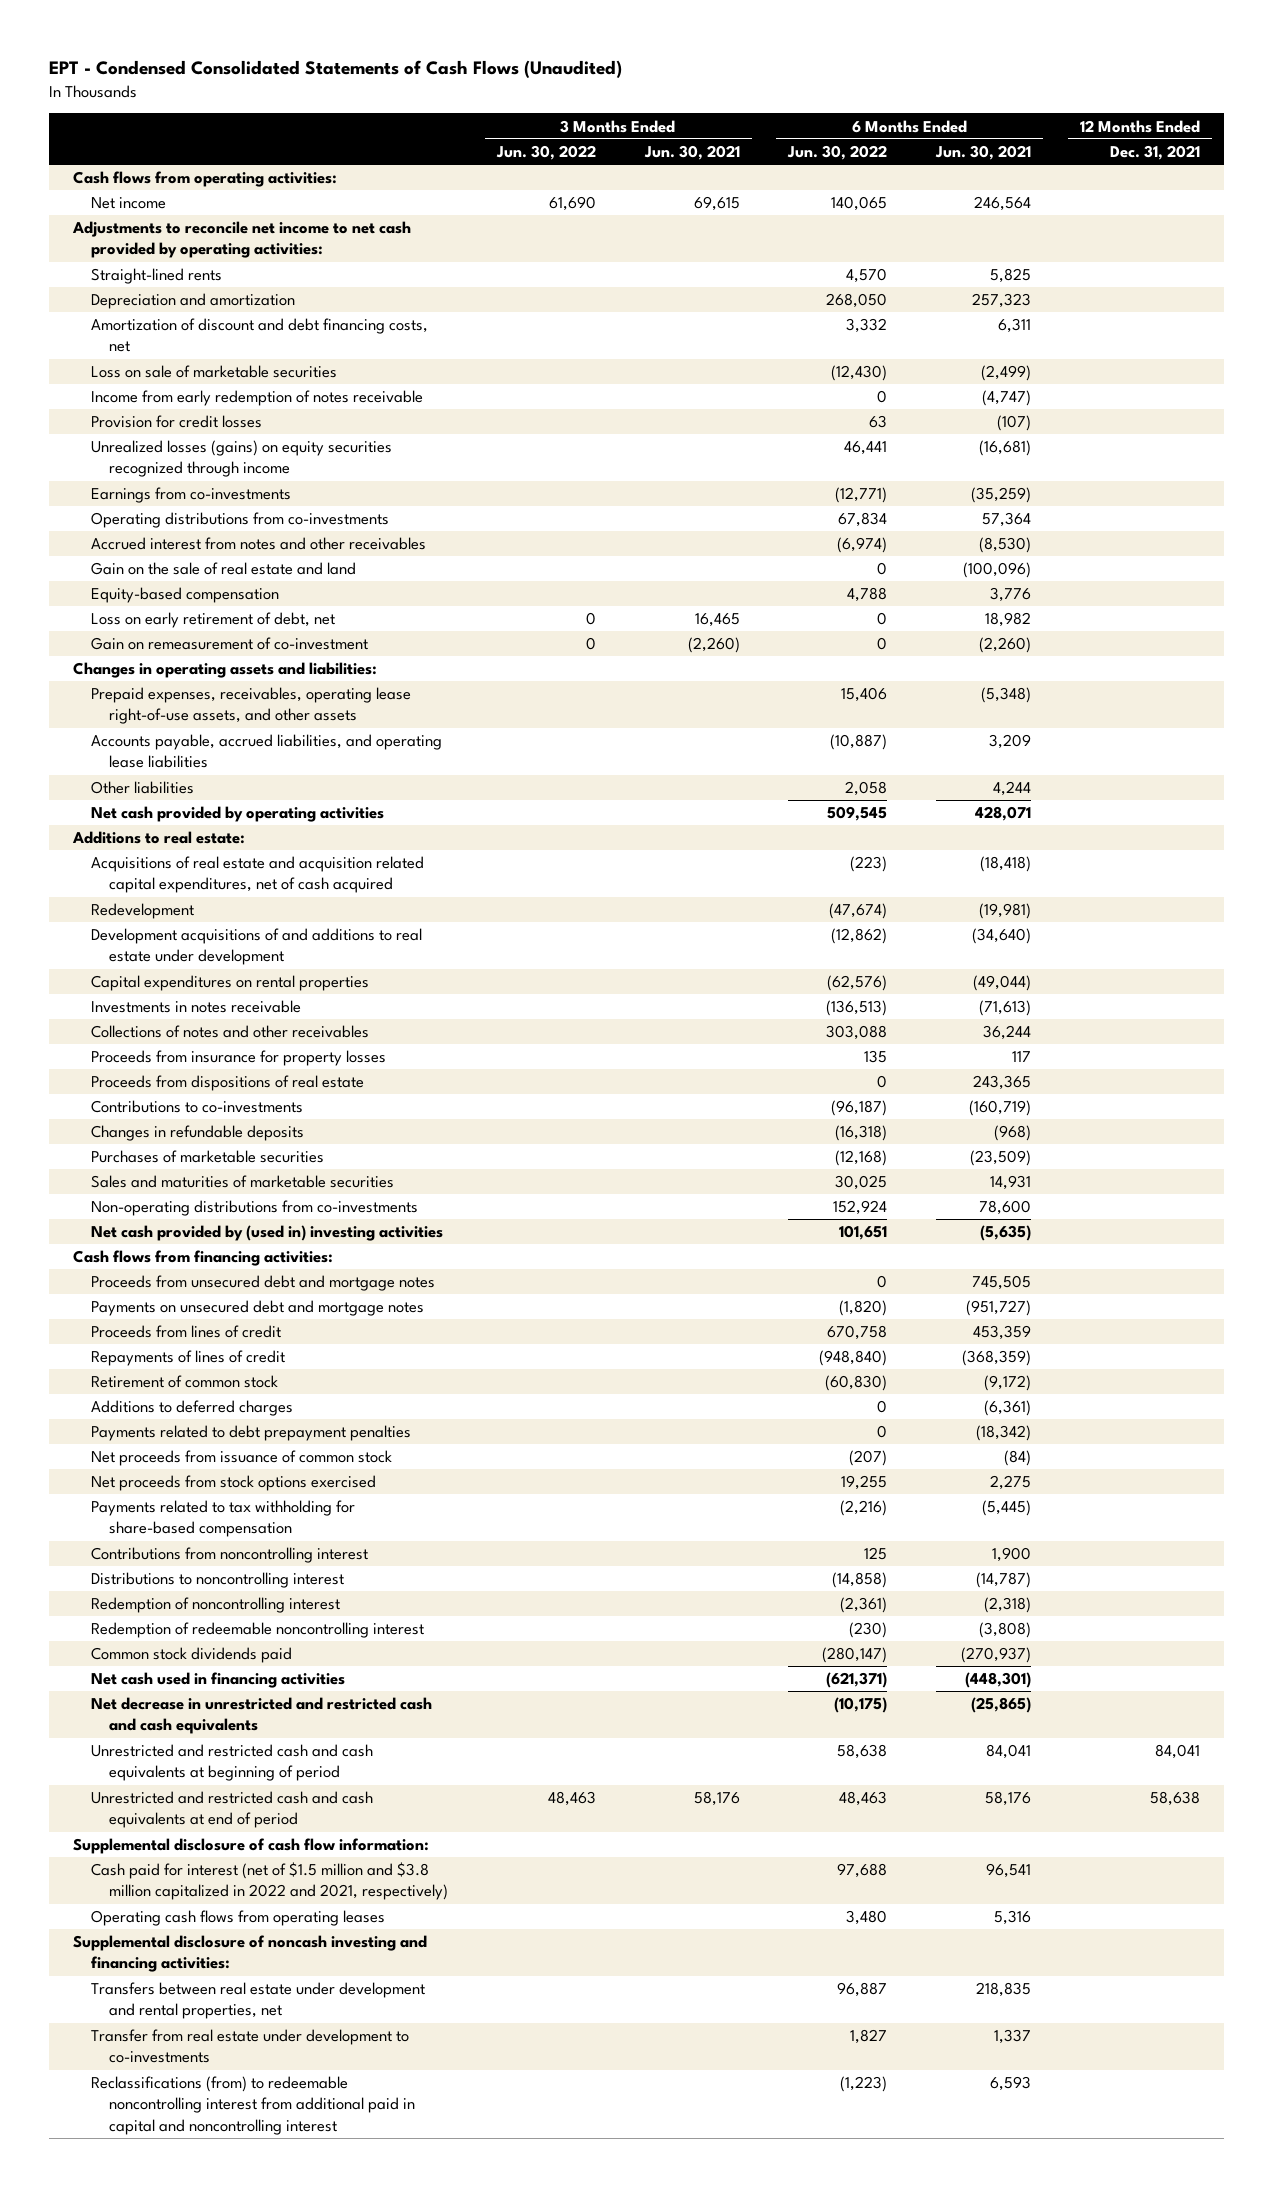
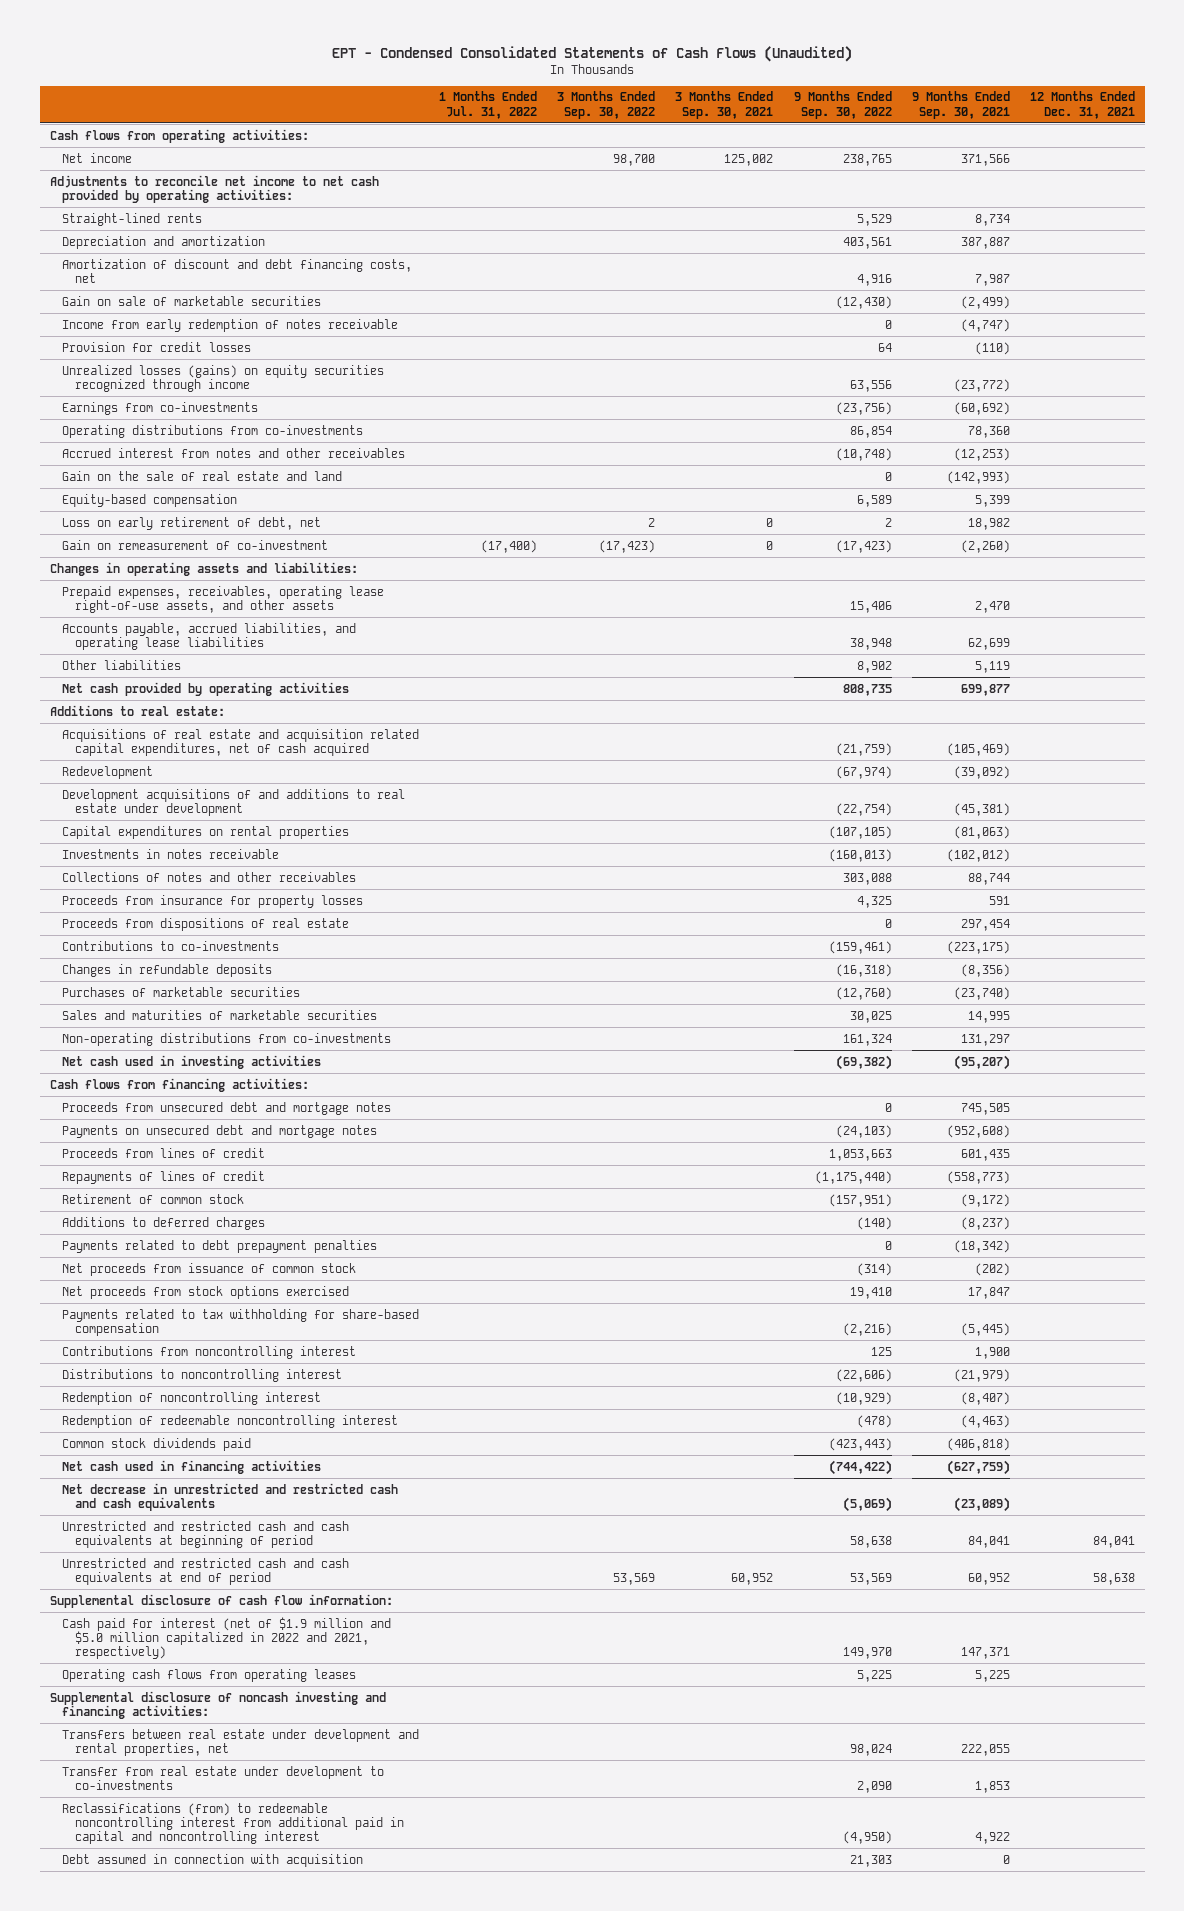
- | 3 Months Ended Jun. 30, 2022 | 3 Months Ended Jun. 30, 2021 | 6 Months Ended Jun. 30, 2022 | 6 Months Ended Jun. 30, 2021 | 12 Months Ended Dec. 31, 2021
+ | 1 Months Ended Jul. 31, 2022 | 3 Months Ended Sep. 30, 2022 | 3 Months Ended Sep. 30, 2021 | 9 Months Ended Sep. 30, 2022 | 9 Months Ended Sep. 30, 2021 | 12 Months Ended Dec. 31, 2021
- Loss on sale of marketable securities | | | (12,430) | (2,499) |
+ Gain on sale of marketable securities | | | | (12,430) | (2,499) |
- Net cash provided by (used in) investing activities | | | 101,651 | (5,635) |
+ Net cash used in investing activities | | | | (69,382) | (95,207) |
- Cash paid for interest (net of $1.5 million and $3.8 million capitalized in 2022 and 2021, respectively) | | | 97,688 | 96,541 |
+ Cash paid for interest (net of $1.9 million and $5.0 million capitalized in 2022 and 2021, respectively) | | | | 149,970 | 147,371 |
+ Debt assumed in connection with acquisition | | | | 21,303 | 0 |

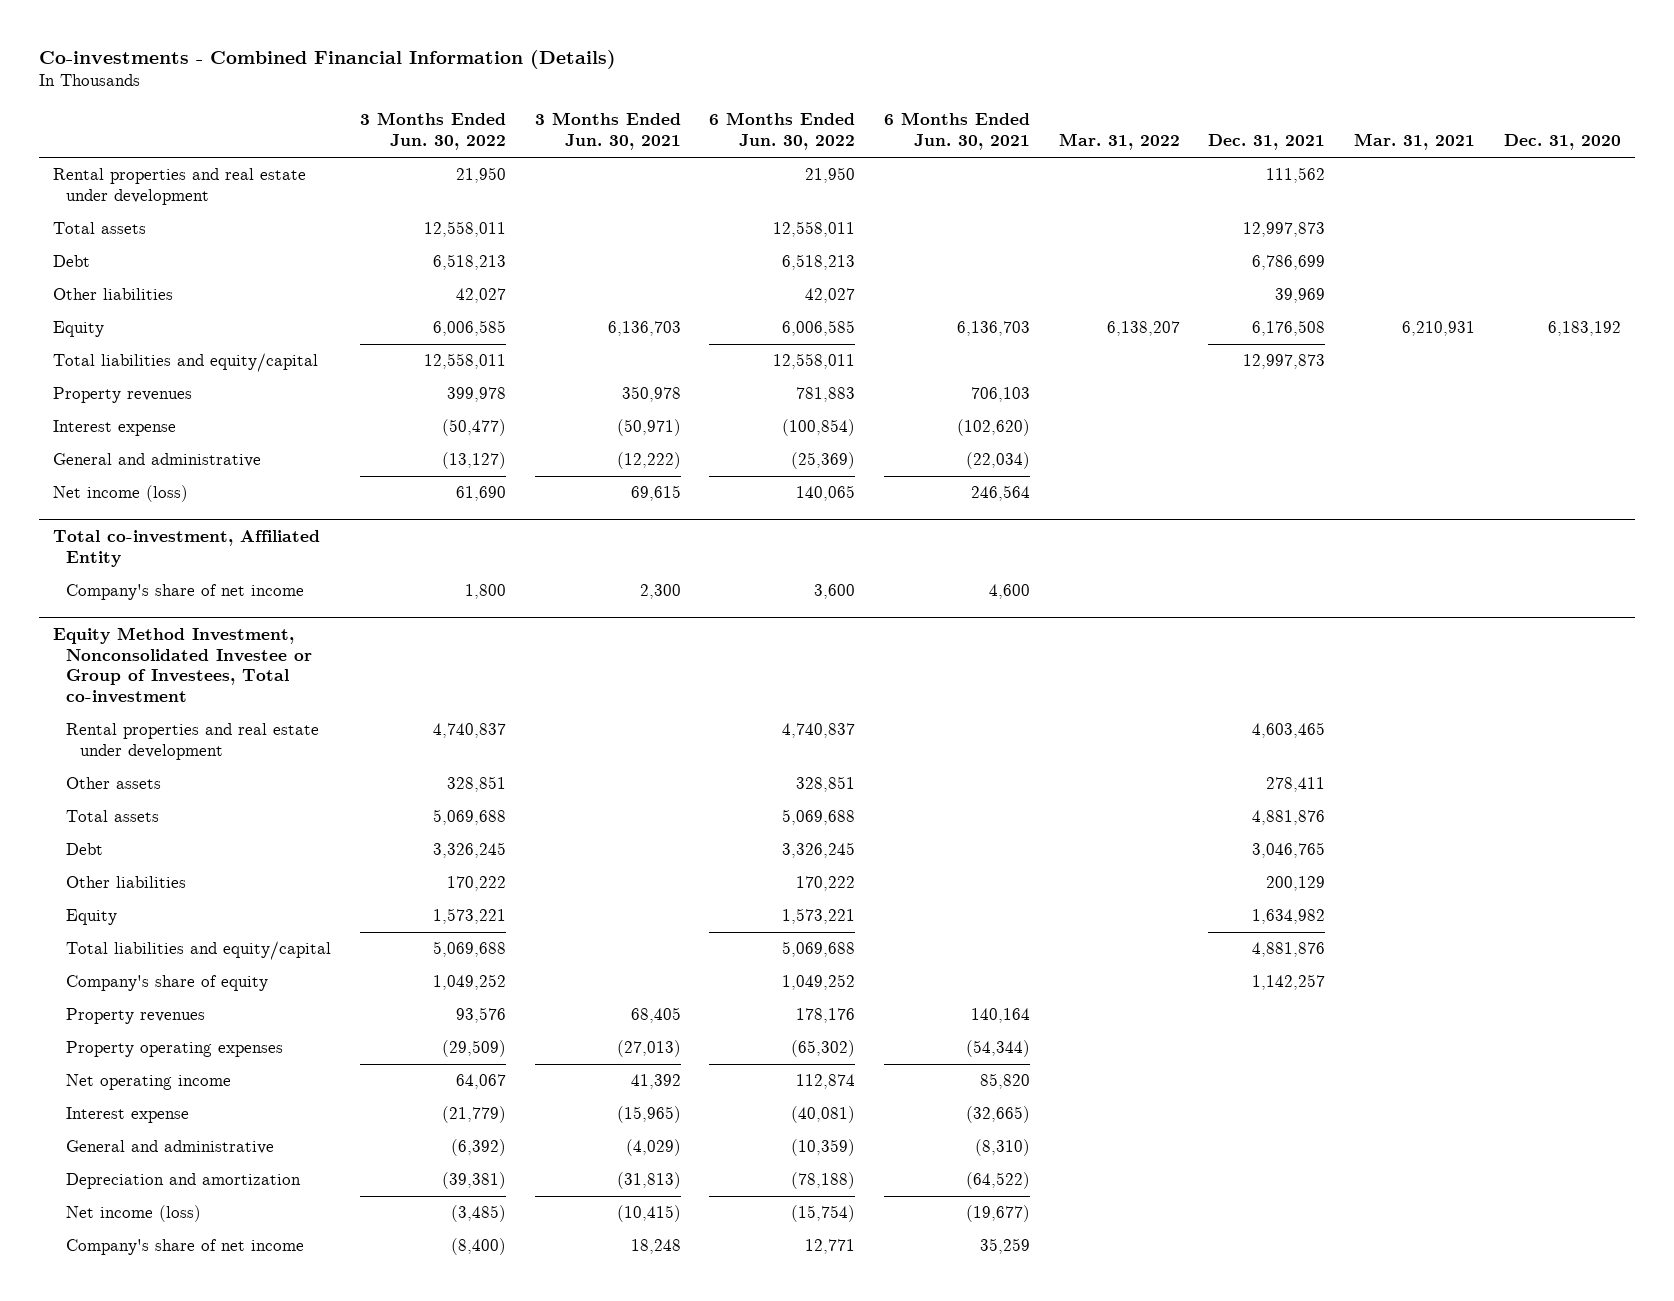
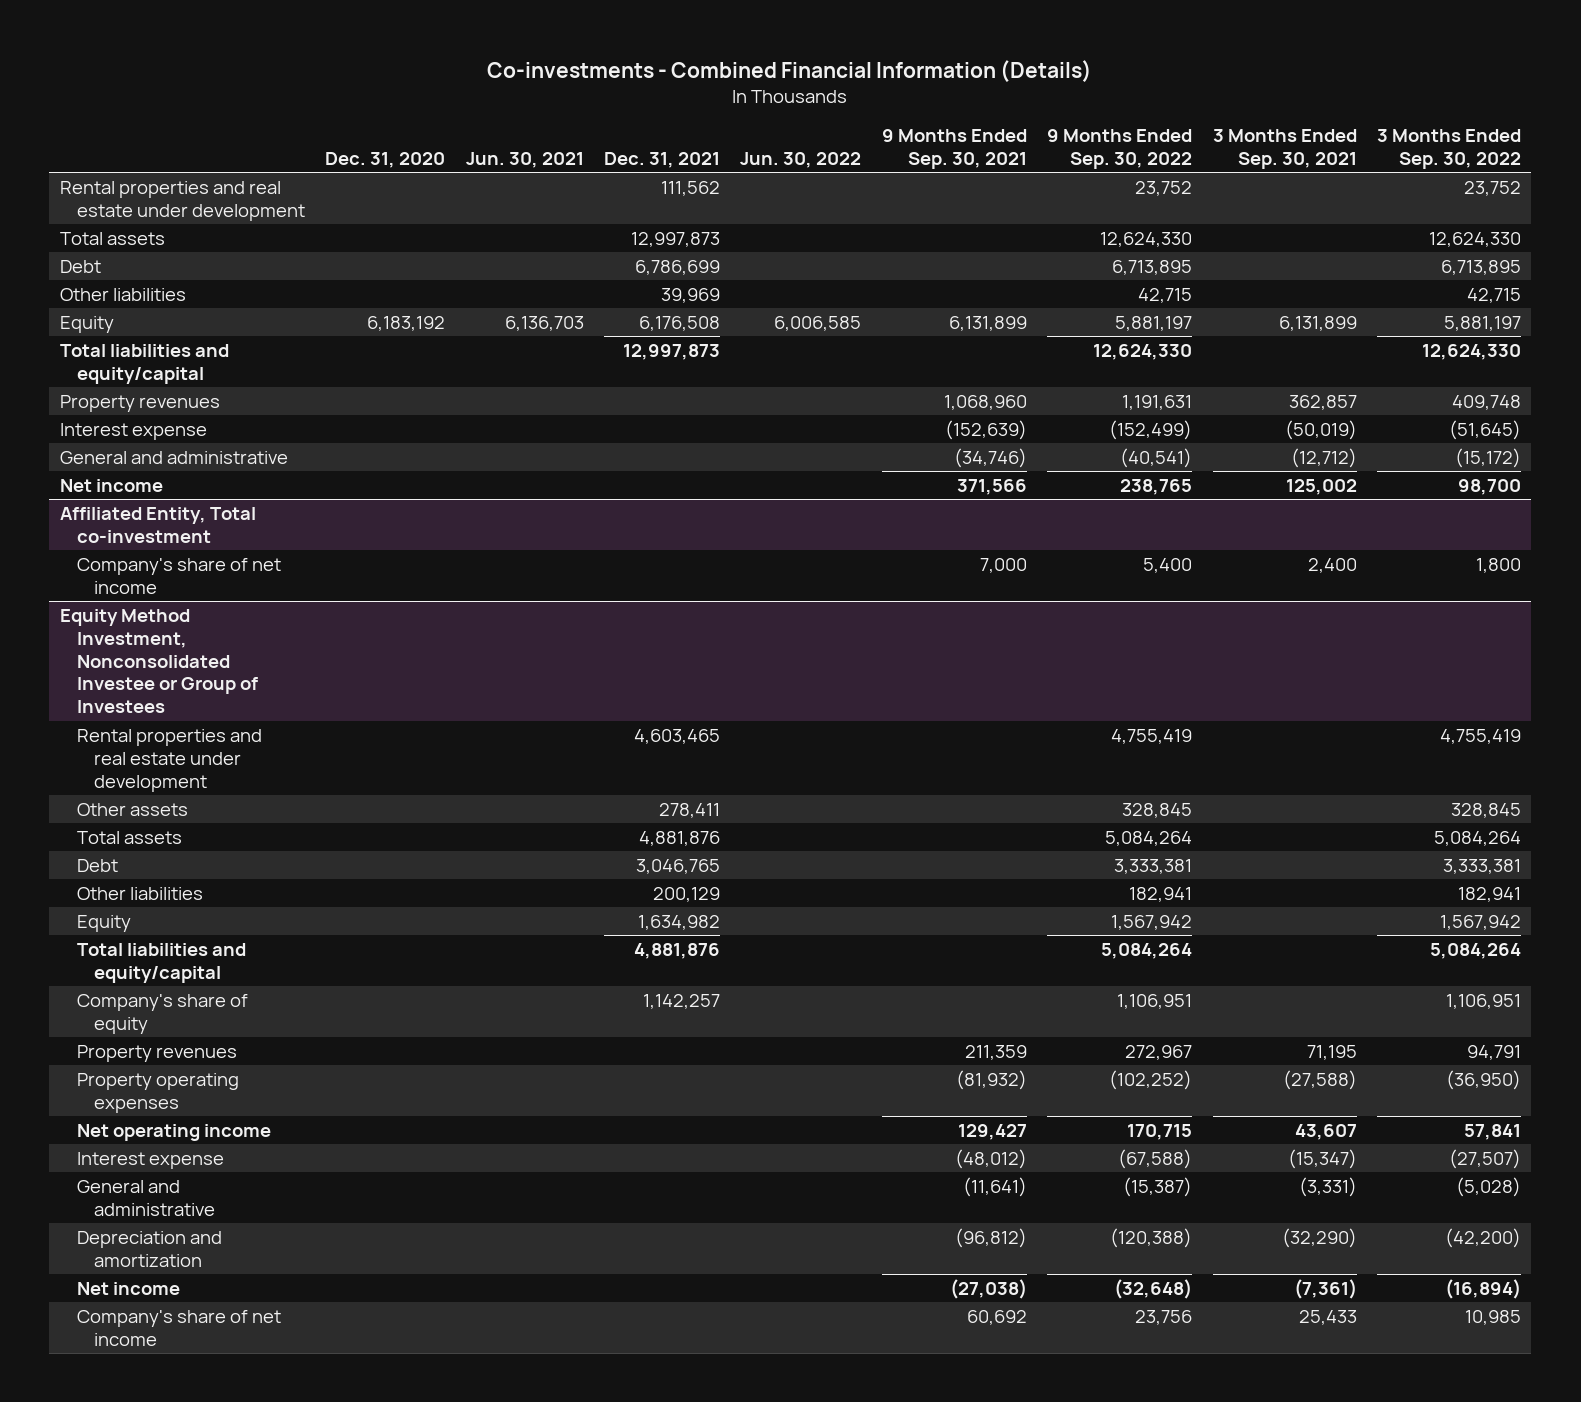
- | 3 Months Ended Jun. 30, 2022 | 3 Months Ended Jun. 30, 2021 | 6 Months Ended Jun. 30, 2022 | 6 Months Ended Jun. 30, 2021 | Mar. 31, 2022 | Dec. 31, 2021 | Mar. 31, 2021 | Dec. 31, 2020
+ | Dec. 31, 2020 | Jun. 30, 2021 | Dec. 31, 2021 | Jun. 30, 2022 | 9 Months Ended Sep. 30, 2021 | 9 Months Ended Sep. 30, 2022 | 3 Months Ended Sep. 30, 2021 | 3 Months Ended Sep. 30, 2022
- Net income (loss) | 61,690 | 69,615 | 140,065 | 246,564 | | | |
- Total co-investment, Affiliated Entity
+ Net income | | | | | 371,566 | 238,765 | 125,002 | 98,700
+ Affiliated Entity, Total co-investment
- Equity Method Investment, Nonconsolidated Investee or Group of Investees, Total co-investment
+ Equity Method Investment, Nonconsolidated Investee or Group of Investees
- Net income (loss) | (3,485) | (10,415) | (15,754) | (19,677) | | | |
+ Net income | | | | | (27,038) | (32,648) | (7,361) | (16,894)

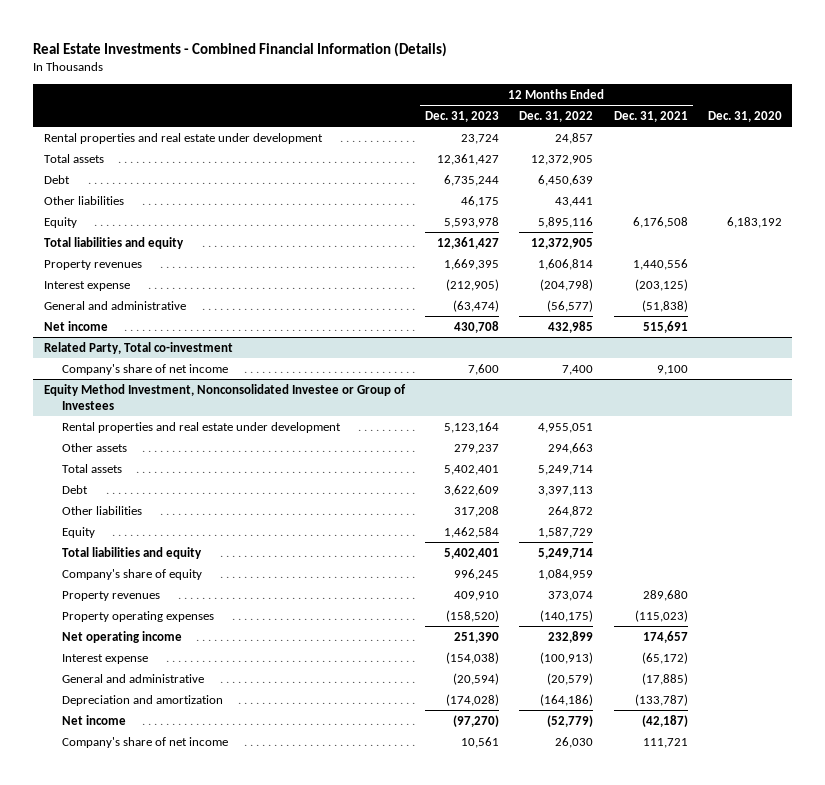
- Co-investments - Combined Financial Information (Details)
+ Real Estate Investments - Combined Financial Information (Details)
- | Dec. 31, 2020 | Jun. 30, 2021 | Dec. 31, 2021 | Jun. 30, 2022 | 9 Months Ended Sep. 30, 2021 | 9 Months Ended Sep. 30, 2022 | 3 Months Ended Sep. 30, 2021 | 3 Months Ended Sep. 30, 2022
+ | 12 Months Ended Dec. 31, 2023 | 12 Months Ended Dec. 31, 2022 | 12 Months Ended Dec. 31, 2021 | Dec. 31, 2020
- Total liabilities and equity/capital | | | 12,997,873 | | | 12,624,330 | | 12,624,330
+ Total liabilities and equity | 12,361,427 | 12,372,905 | |
- Affiliated Entity, Total co-investment
- Company's share of net income | | | | | 7,000 | 5,400 | 2,400 | 1,800
+ Related Party, Total co-investment
+ Company's share of net income | 7,600 | 7,400 | 9,100 |
@ Equity Method Investment, Nonconsolidated Investee or Group of Investees
- Total liabilities and equity/capital | | | 4,881,876 | | | 5,084,264 | | 5,084,264
+ Total liabilities and equity | 5,402,401 | 5,249,714 | |

